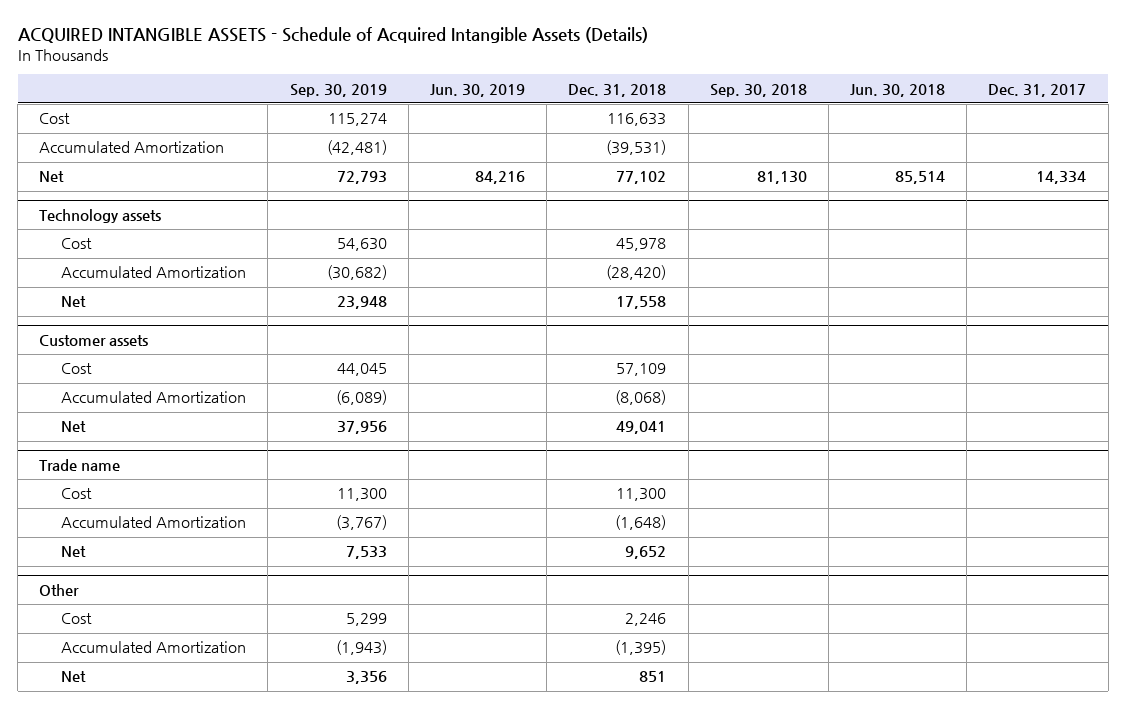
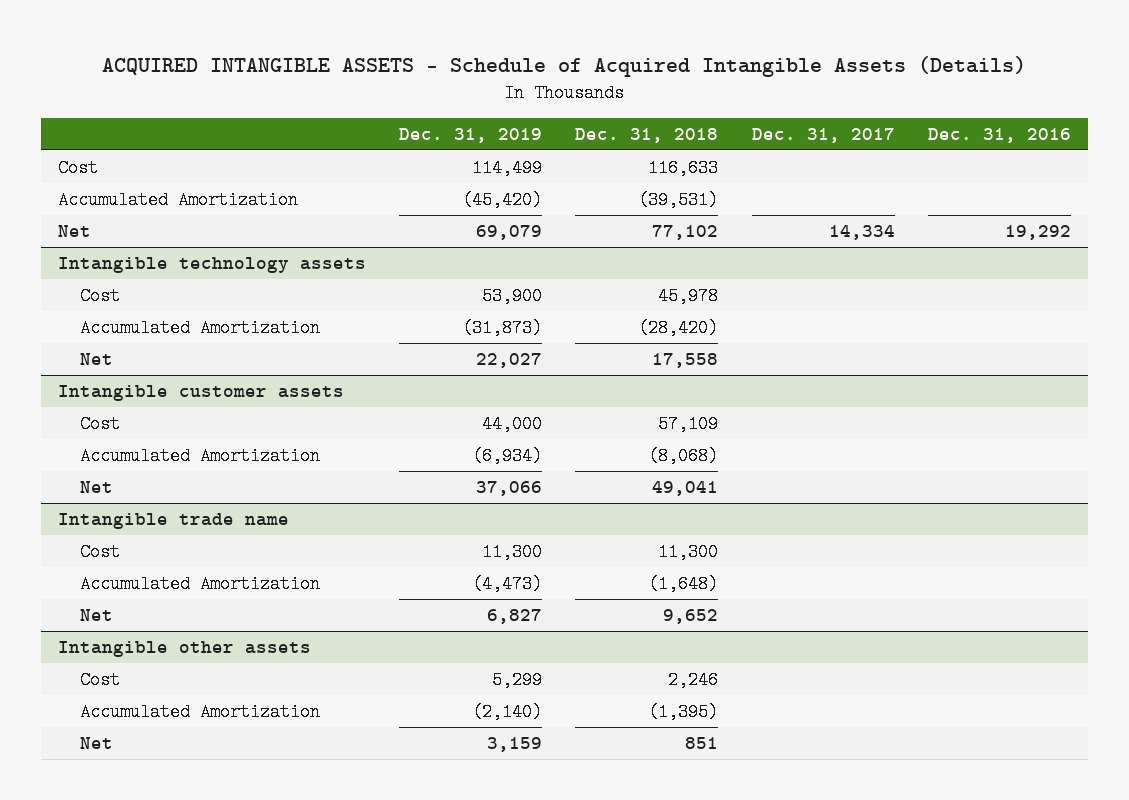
- | Sep. 30, 2019 | Jun. 30, 2019 | Dec. 31, 2018 | Sep. 30, 2018 | Jun. 30, 2018 | Dec. 31, 2017
+ | Dec. 31, 2019 | Dec. 31, 2018 | Dec. 31, 2017 | Dec. 31, 2016
- Technology assets
+ Intangible technology assets
- Customer assets
+ Intangible customer assets
- Trade name
+ Intangible trade name
- Other
+ Intangible other assets

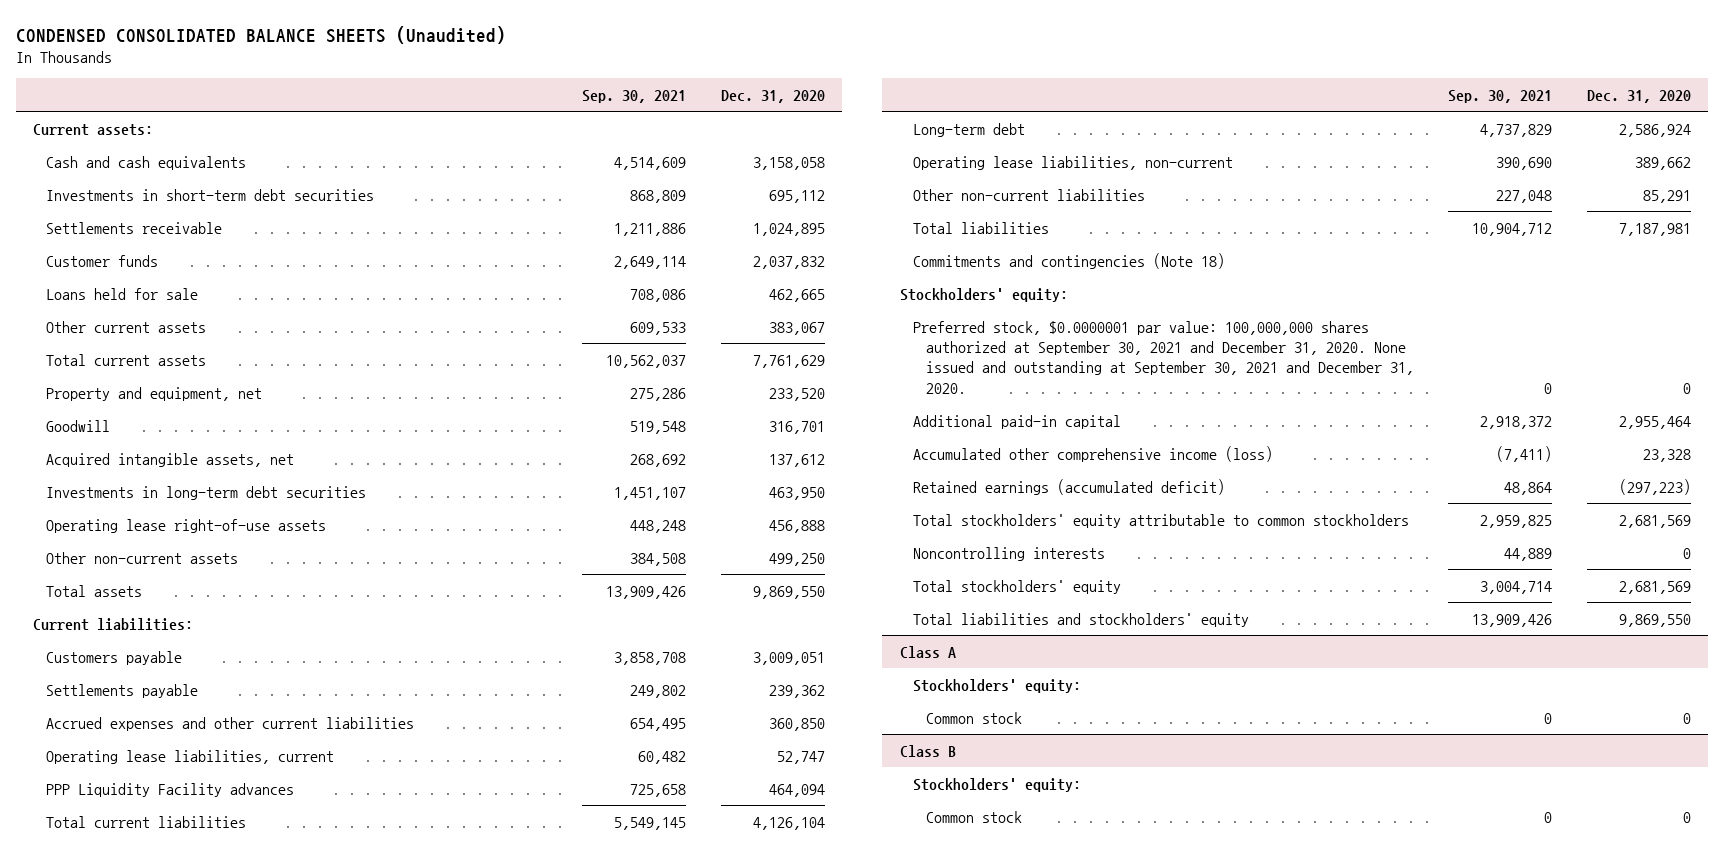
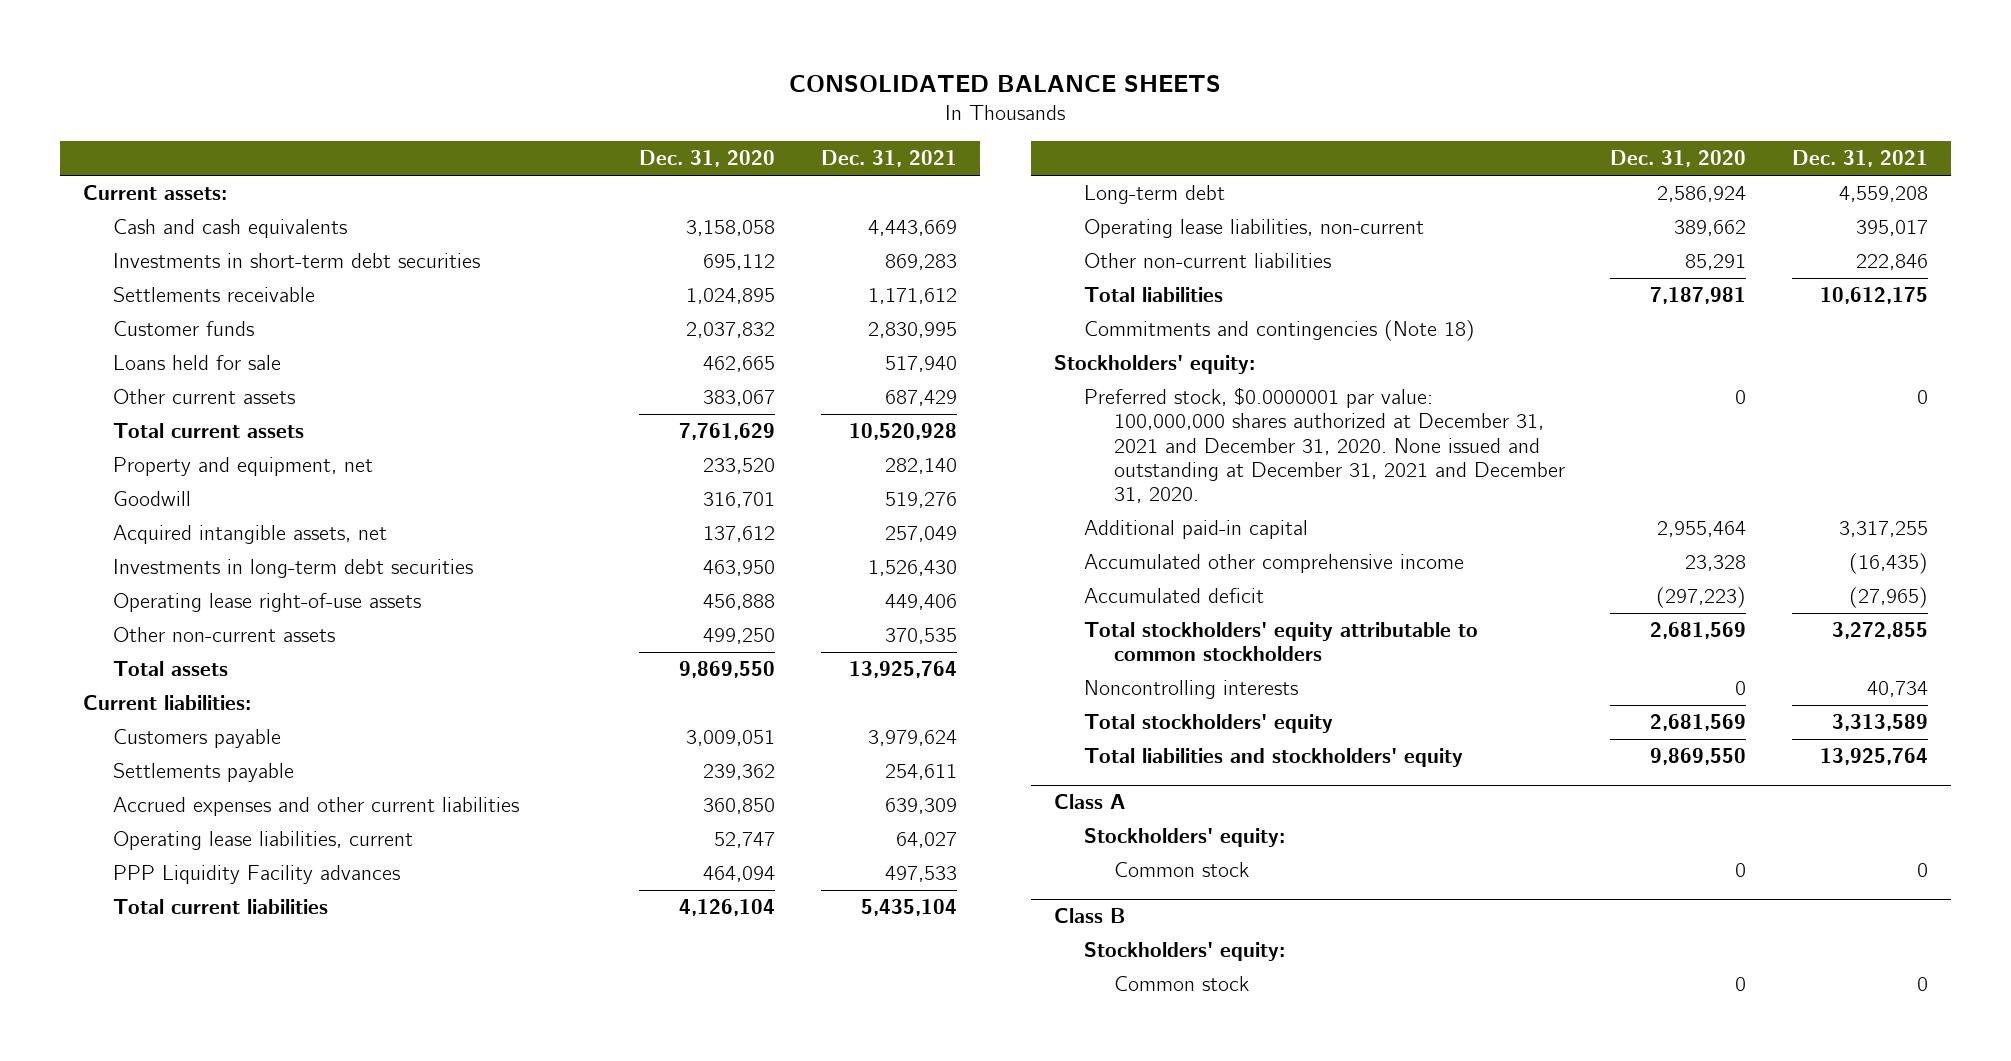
- CONDENSED CONSOLIDATED BALANCE SHEETS (Unaudited)
+ CONSOLIDATED BALANCE SHEETS
- | Sep. 30, 2021 | Dec. 31, 2020
+ | Dec. 31, 2020 | Dec. 31, 2021
- Preferred stock, $0.0000001 par value: 100,000,000 shares authorized at September 30, 2021 and December 31, 2020. None issued and outstanding at September 30, 2021 and December 31, 2020. | 0 | 0
+ Preferred stock, $0.0000001 par value: 100,000,000 shares authorized at December 31, 2021 and December 31, 2020. None issued and outstanding at December 31, 2021 and December 31, 2020. | 0 | 0
- Accumulated other comprehensive income (loss) | (7,411) | 23,328
- Retained earnings (accumulated deficit) | 48,864 | (297,223)
+ Accumulated other comprehensive income | 23,328 | (16,435)
+ Accumulated deficit | (297,223) | (27,965)

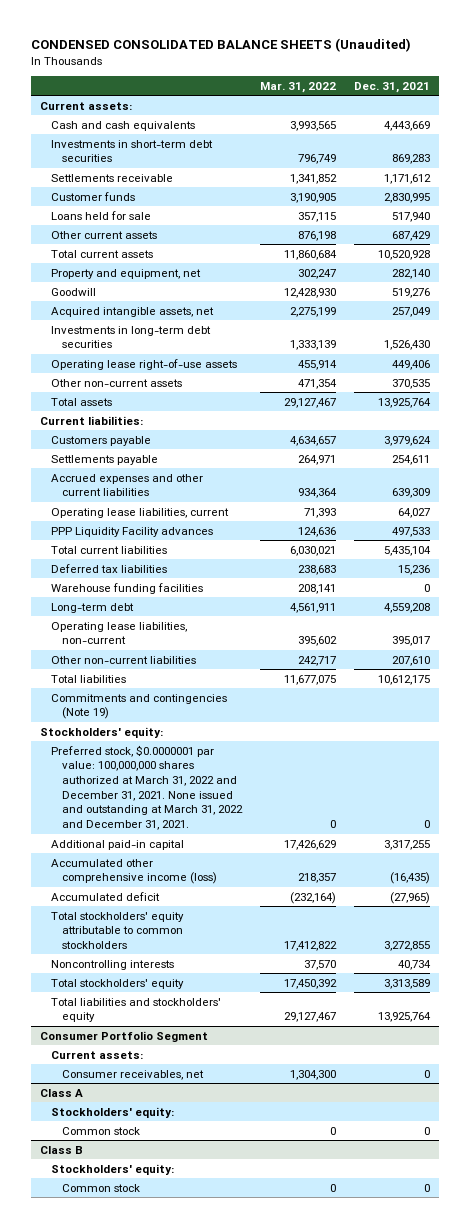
- CONSOLIDATED BALANCE SHEETS
+ CONDENSED CONSOLIDATED BALANCE SHEETS (Unaudited)
- | Dec. 31, 2020 | Dec. 31, 2021
+ | Mar. 31, 2022 | Dec. 31, 2021
+ Deferred tax liabilities | 238,683 | 15,236
+ Warehouse funding facilities | 208,141 | 0
- Other non-current liabilities | 85,291 | 222,846
+ Other non-current liabilities | 242,717 | 207,610
- Commitments and contingencies (Note 18)
+ Commitments and contingencies (Note 19)
- Preferred stock, $0.0000001 par value: 100,000,000 shares authorized at December 31, 2021 and December 31, 2020. None issued and outstanding at December 31, 2021 and December 31, 2020. | 0 | 0
+ Preferred stock, $0.0000001 par value: 100,000,000 shares authorized at March 31, 2022 and December 31, 2021. None issued and outstanding at March 31, 2022 and December 31, 2021. | 0 | 0
- Accumulated other comprehensive income | 23,328 | (16,435)
+ Accumulated other comprehensive income (loss) | 218,357 | (16,435)
+ Consumer Portfolio Segment
+ Current assets:
+ Consumer receivables, net | 1,304,300 | 0

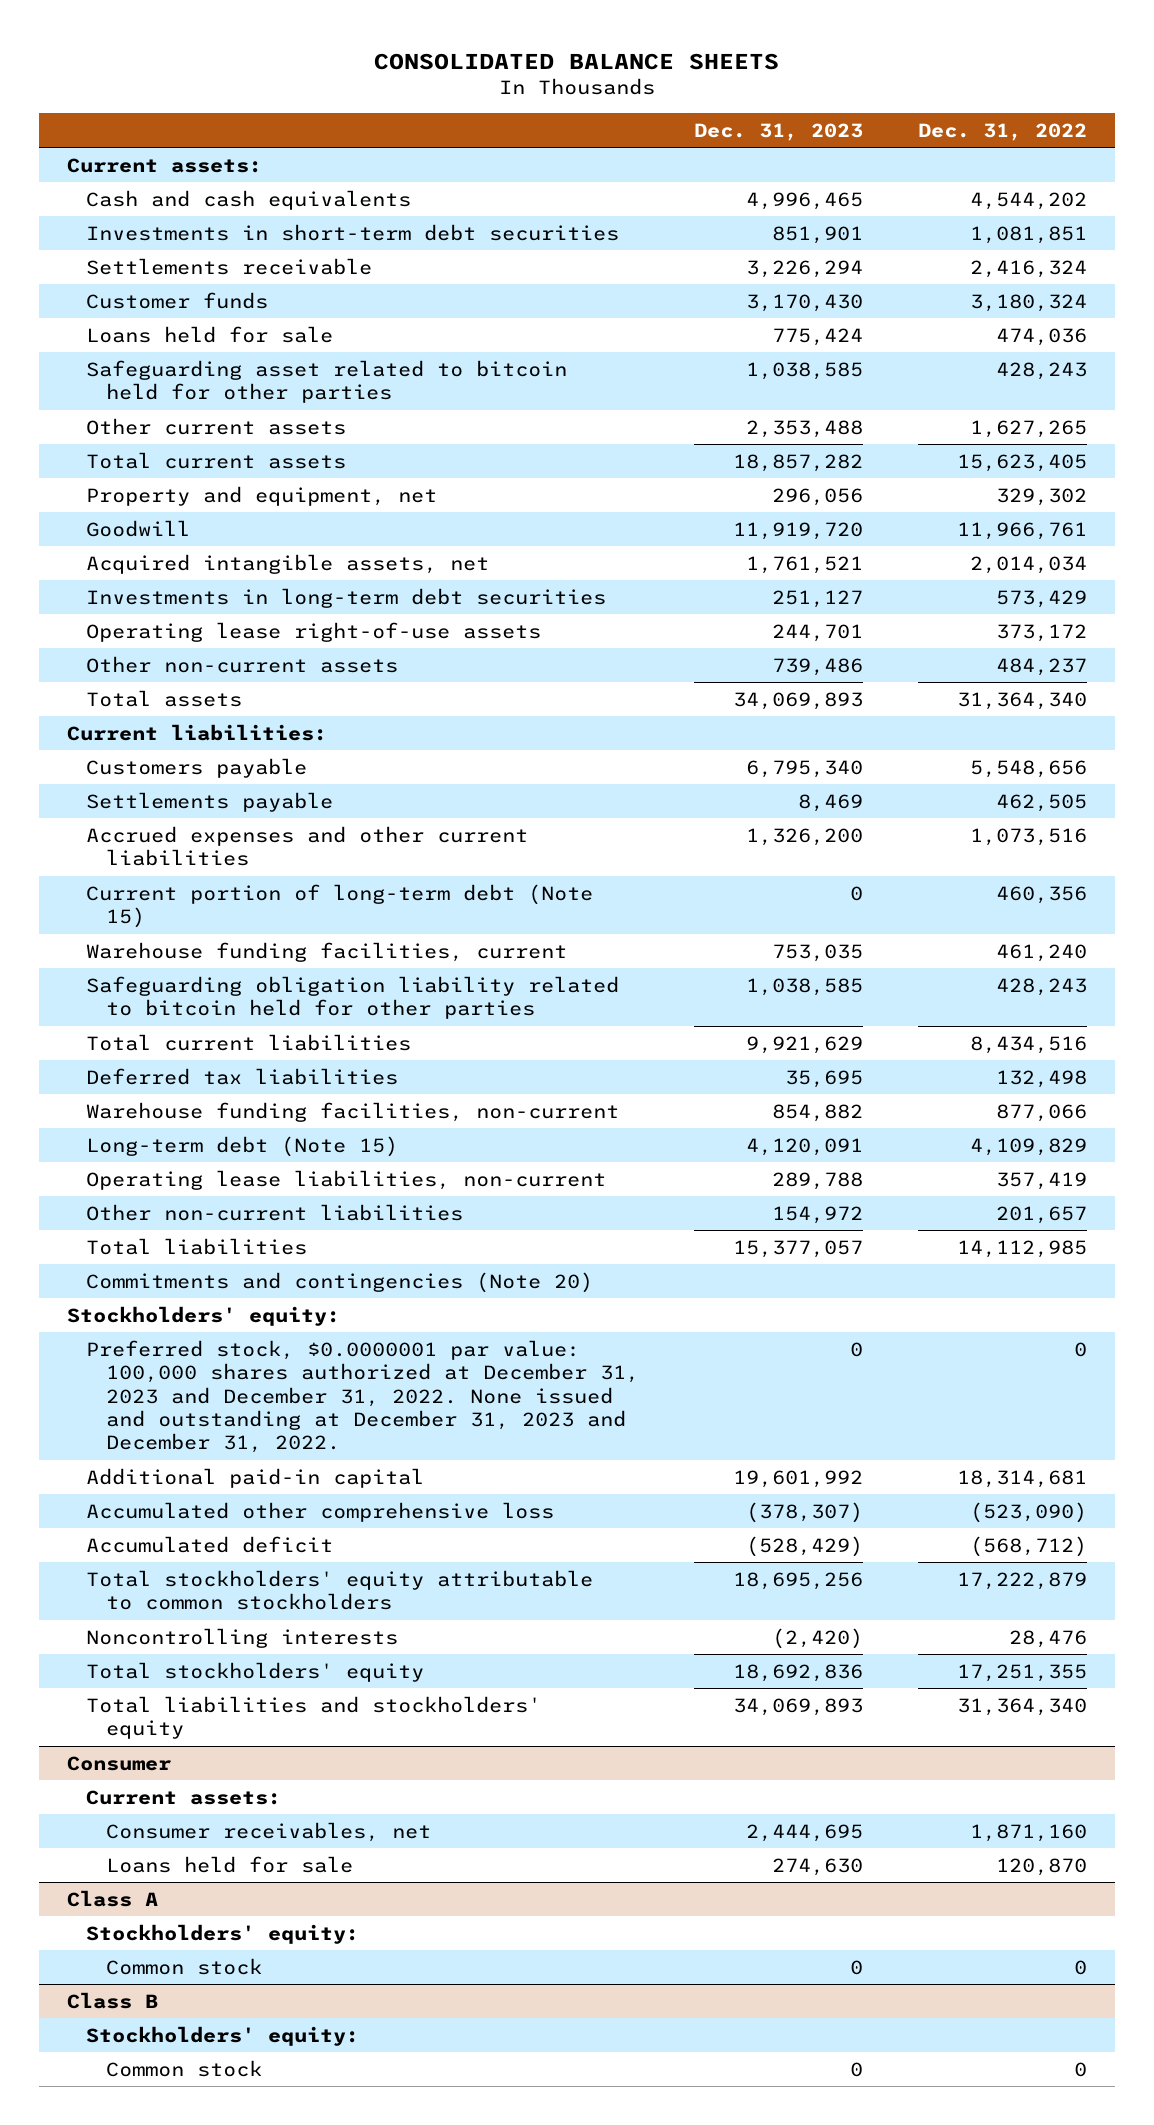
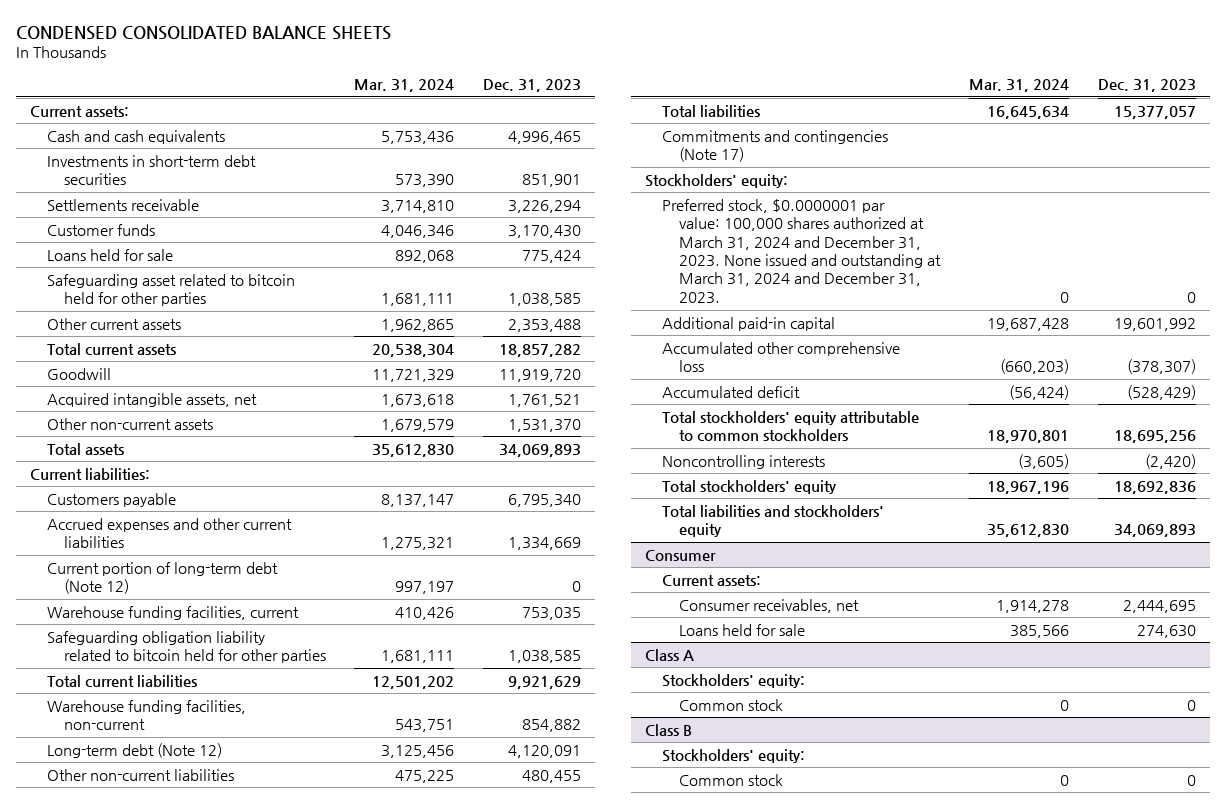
- CONSOLIDATED BALANCE SHEETS
+ CONDENSED CONSOLIDATED BALANCE SHEETS
- | Dec. 31, 2023 | Dec. 31, 2022
+ | Mar. 31, 2024 | Dec. 31, 2023
- Property and equipment, net | 296,056 | 329,302
- Investments in long-term debt securities | 251,127 | 573,429
- Operating lease right-of-use assets | 244,701 | 373,172
- Other non-current assets | 739,486 | 484,237
+ Other non-current assets | 1,679,579 | 1,531,370
- Settlements payable | 8,469 | 462,505
- Accrued expenses and other current liabilities | 1,326,200 | 1,073,516
- Current portion of long-term debt (Note 15) | 0 | 460,356
+ Accrued expenses and other current liabilities | 1,275,321 | 1,334,669
+ Current portion of long-term debt (Note 12) | 997,197 | 0
- Deferred tax liabilities | 35,695 | 132,498
- Long-term debt (Note 15) | 4,120,091 | 4,109,829
- Operating lease liabilities, non-current | 289,788 | 357,419
- Other non-current liabilities | 154,972 | 201,657
+ Long-term debt (Note 12) | 3,125,456 | 4,120,091
+ Other non-current liabilities | 475,225 | 480,455
- Commitments and contingencies (Note 20)
+ Commitments and contingencies (Note 17)
- Preferred stock, $0.0000001 par value: 100,000 shares authorized at December 31, 2023 and December 31, 2022. None issued and outstanding at December 31, 2023 and December 31, 2022. | 0 | 0
+ Preferred stock, $0.0000001 par value: 100,000 shares authorized at March 31, 2024 and December 31, 2023. None issued and outstanding at March 31, 2024 and December 31, 2023. | 0 | 0

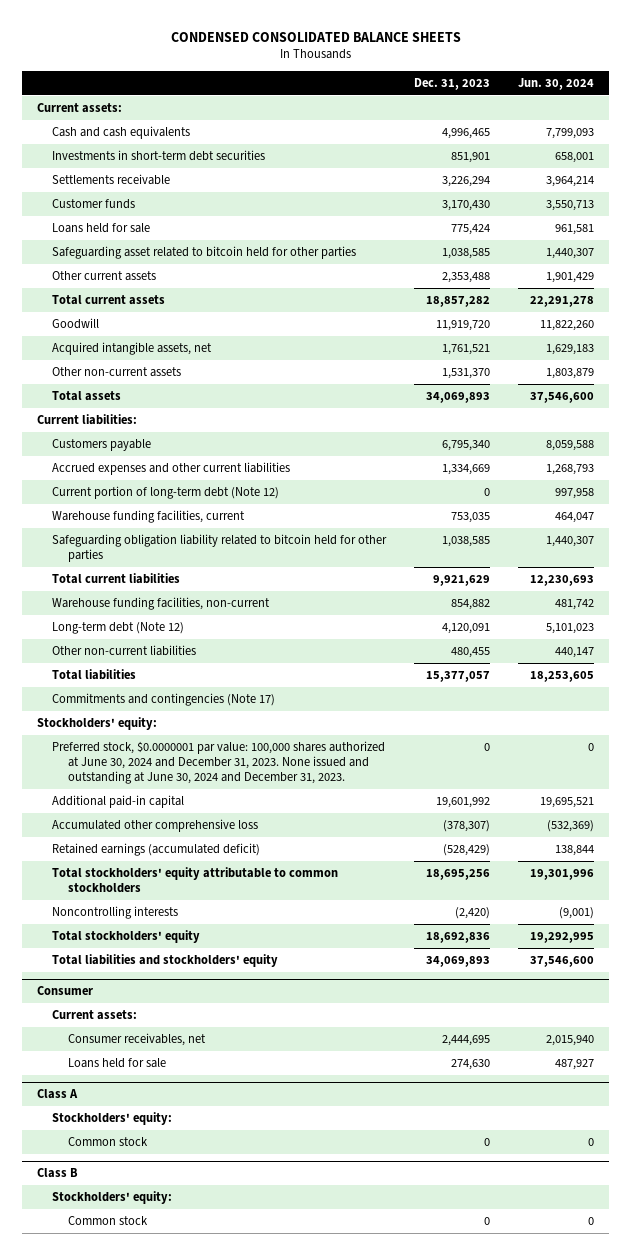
- | Mar. 31, 2024 | Dec. 31, 2023
+ | Dec. 31, 2023 | Jun. 30, 2024
- Preferred stock, $0.0000001 par value: 100,000 shares authorized at March 31, 2024 and December 31, 2023. None issued and outstanding at March 31, 2024 and December 31, 2023. | 0 | 0
+ Preferred stock, $0.0000001 par value: 100,000 shares authorized at June 30, 2024 and December 31, 2023. None issued and outstanding at June 30, 2024 and December 31, 2023. | 0 | 0
- Accumulated deficit | (56,424) | (528,429)
+ Retained earnings (accumulated deficit) | (528,429) | 138,844

